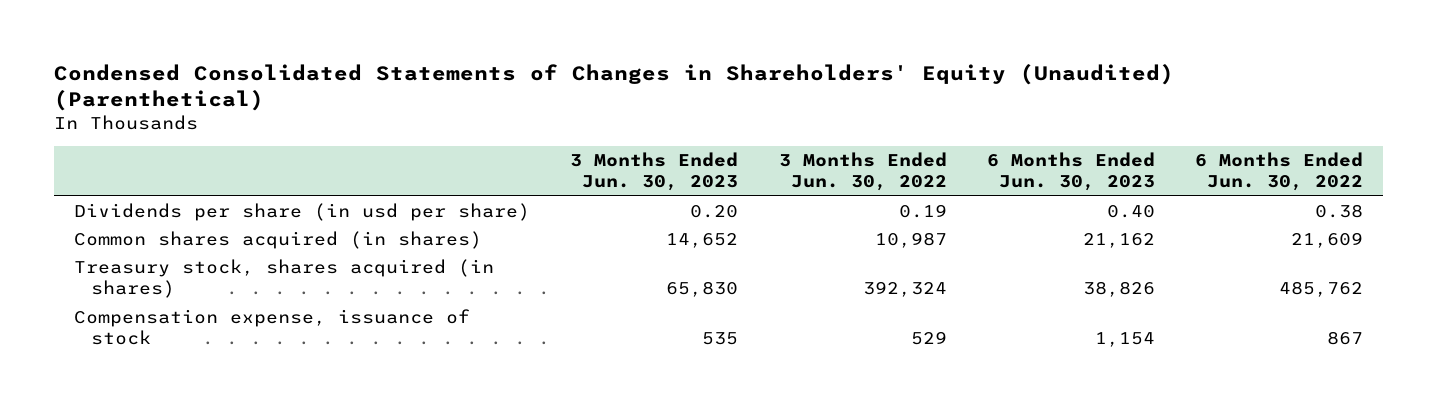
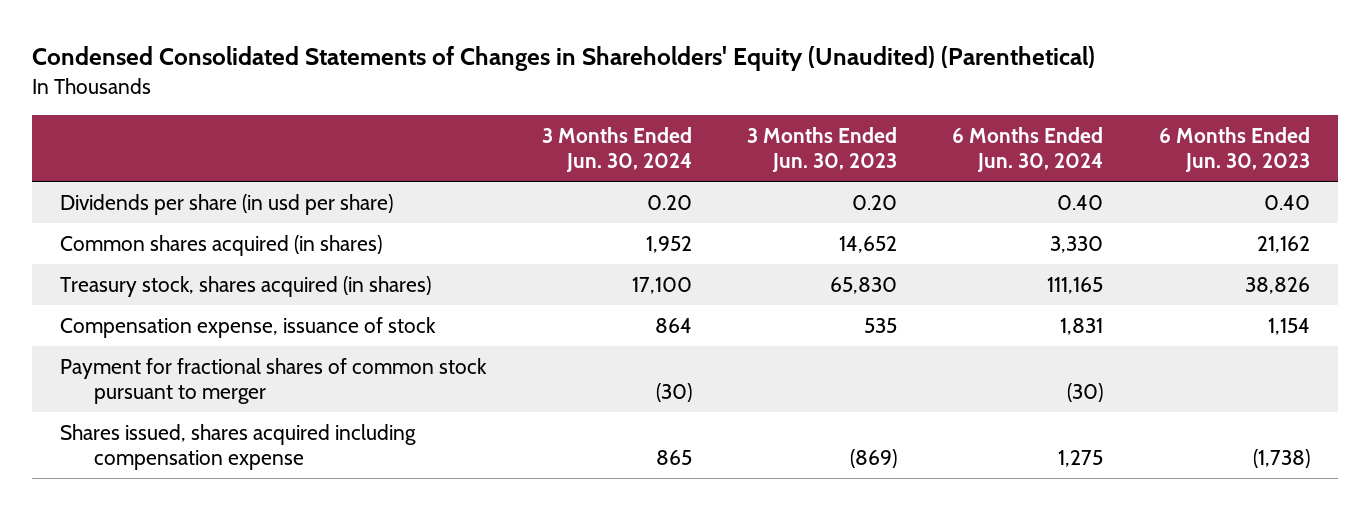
- | 3 Months Ended Jun. 30, 2023 | 3 Months Ended Jun. 30, 2022 | 6 Months Ended Jun. 30, 2023 | 6 Months Ended Jun. 30, 2022
+ | 3 Months Ended Jun. 30, 2024 | 3 Months Ended Jun. 30, 2023 | 6 Months Ended Jun. 30, 2024 | 6 Months Ended Jun. 30, 2023
+ Payment for fractional shares of common stock pursuant to merger | (30) | | (30) |
+ Shares issued, shares acquired including compensation expense | 865 | (869) | 1,275 | (1,738)

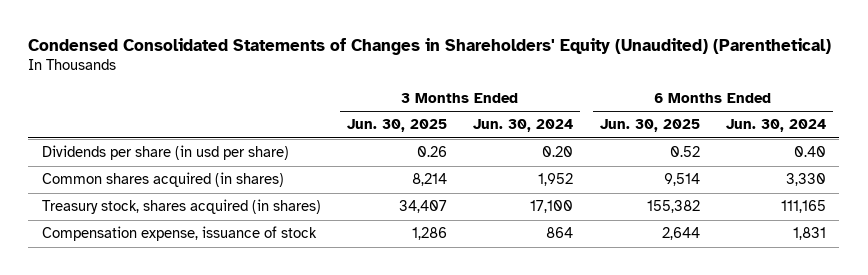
- | 3 Months Ended Jun. 30, 2024 | 3 Months Ended Jun. 30, 2023 | 6 Months Ended Jun. 30, 2024 | 6 Months Ended Jun. 30, 2023
+ | 3 Months Ended Jun. 30, 2025 | 3 Months Ended Jun. 30, 2024 | 6 Months Ended Jun. 30, 2025 | 6 Months Ended Jun. 30, 2024
- Payment for fractional shares of common stock pursuant to merger | (30) | | (30) |
- Shares issued, shares acquired including compensation expense | 865 | (869) | 1,275 | (1,738)

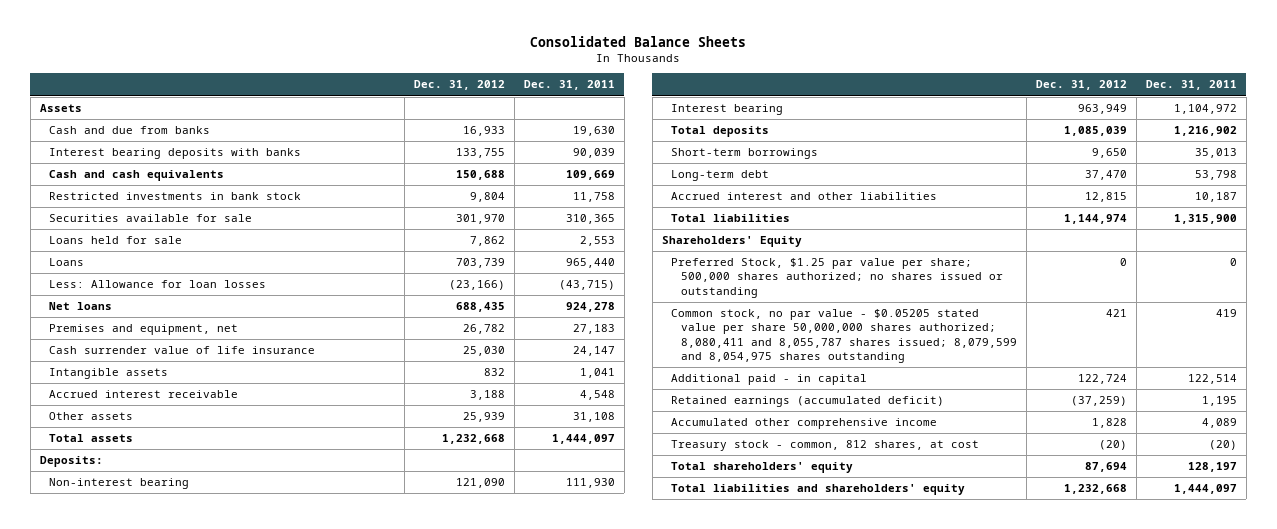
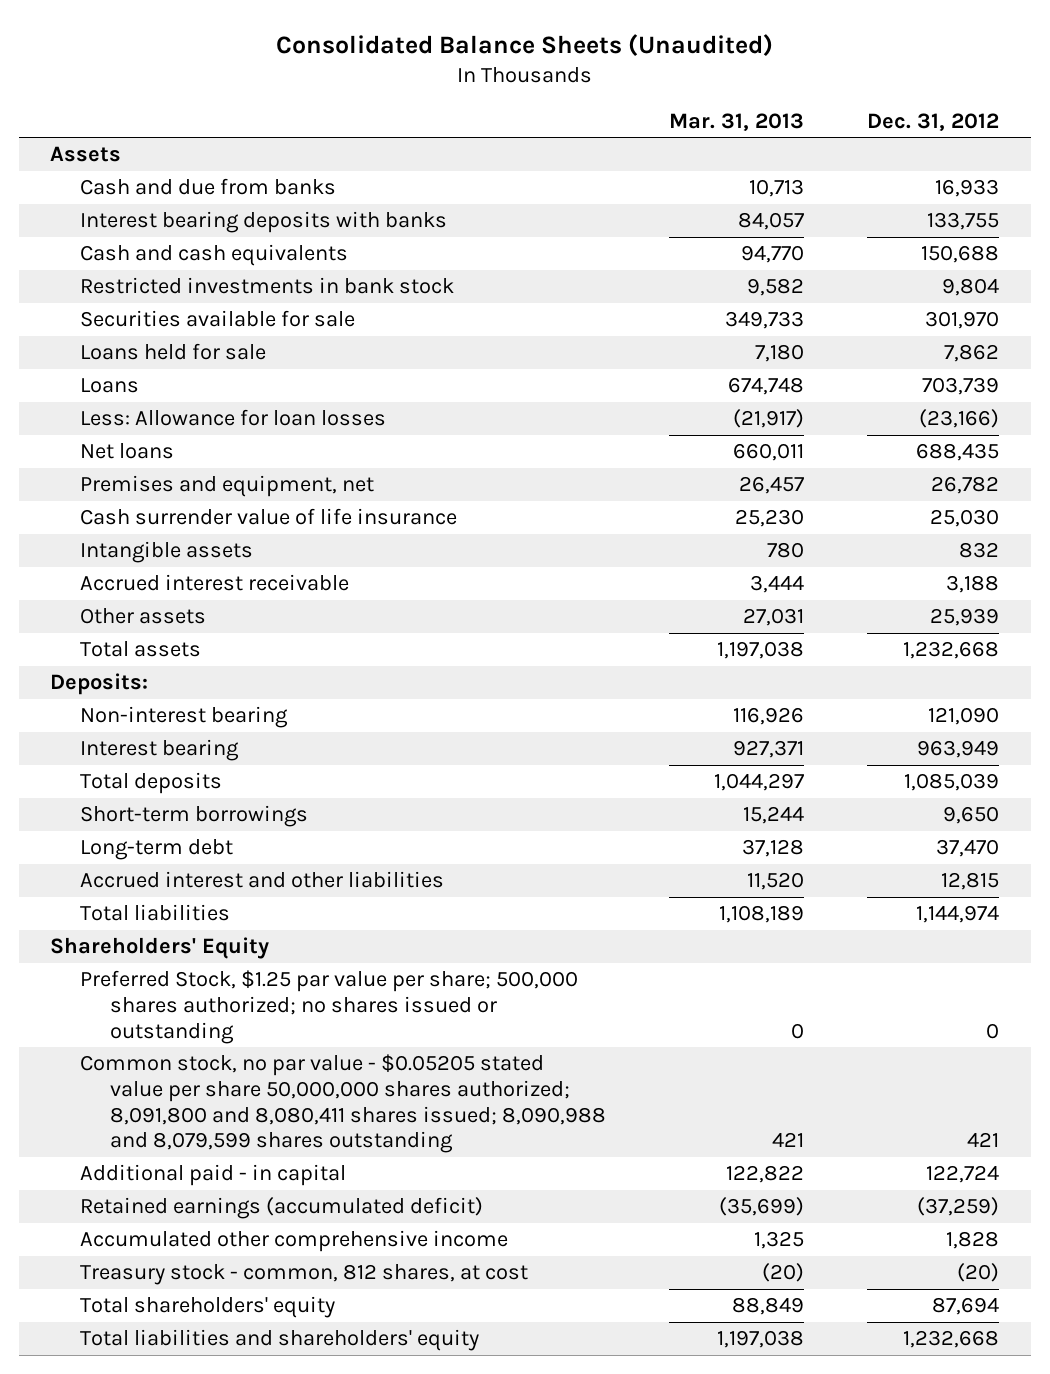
- Consolidated Balance Sheets
+ Consolidated Balance Sheets (Unaudited)
- | Dec. 31, 2012 | Dec. 31, 2011
+ | Mar. 31, 2013 | Dec. 31, 2012
- Common stock, no par value - $0.05205 stated value per share 50,000,000 shares authorized; 8,080,411 and 8,055,787 shares issued; 8,079,599 and 8,054,975 shares outstanding | 421 | 419
+ Common stock, no par value - $0.05205 stated value per share 50,000,000 shares authorized; 8,091,800 and 8,080,411 shares issued; 8,090,988 and 8,079,599 shares outstanding | 421 | 421

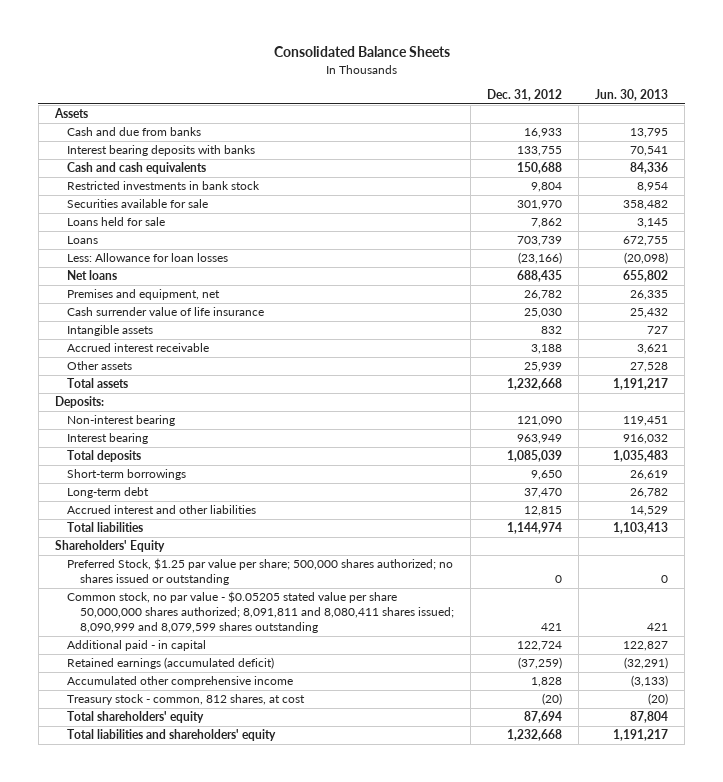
- Consolidated Balance Sheets (Unaudited)
+ Consolidated Balance Sheets
- | Mar. 31, 2013 | Dec. 31, 2012
+ | Dec. 31, 2012 | Jun. 30, 2013
- Common stock, no par value - $0.05205 stated value per share 50,000,000 shares authorized; 8,091,800 and 8,080,411 shares issued; 8,090,988 and 8,079,599 shares outstanding | 421 | 421
+ Common stock, no par value - $0.05205 stated value per share 50,000,000 shares authorized; 8,091,811 and 8,080,411 shares issued; 8,090,999 and 8,079,599 shares outstanding | 421 | 421

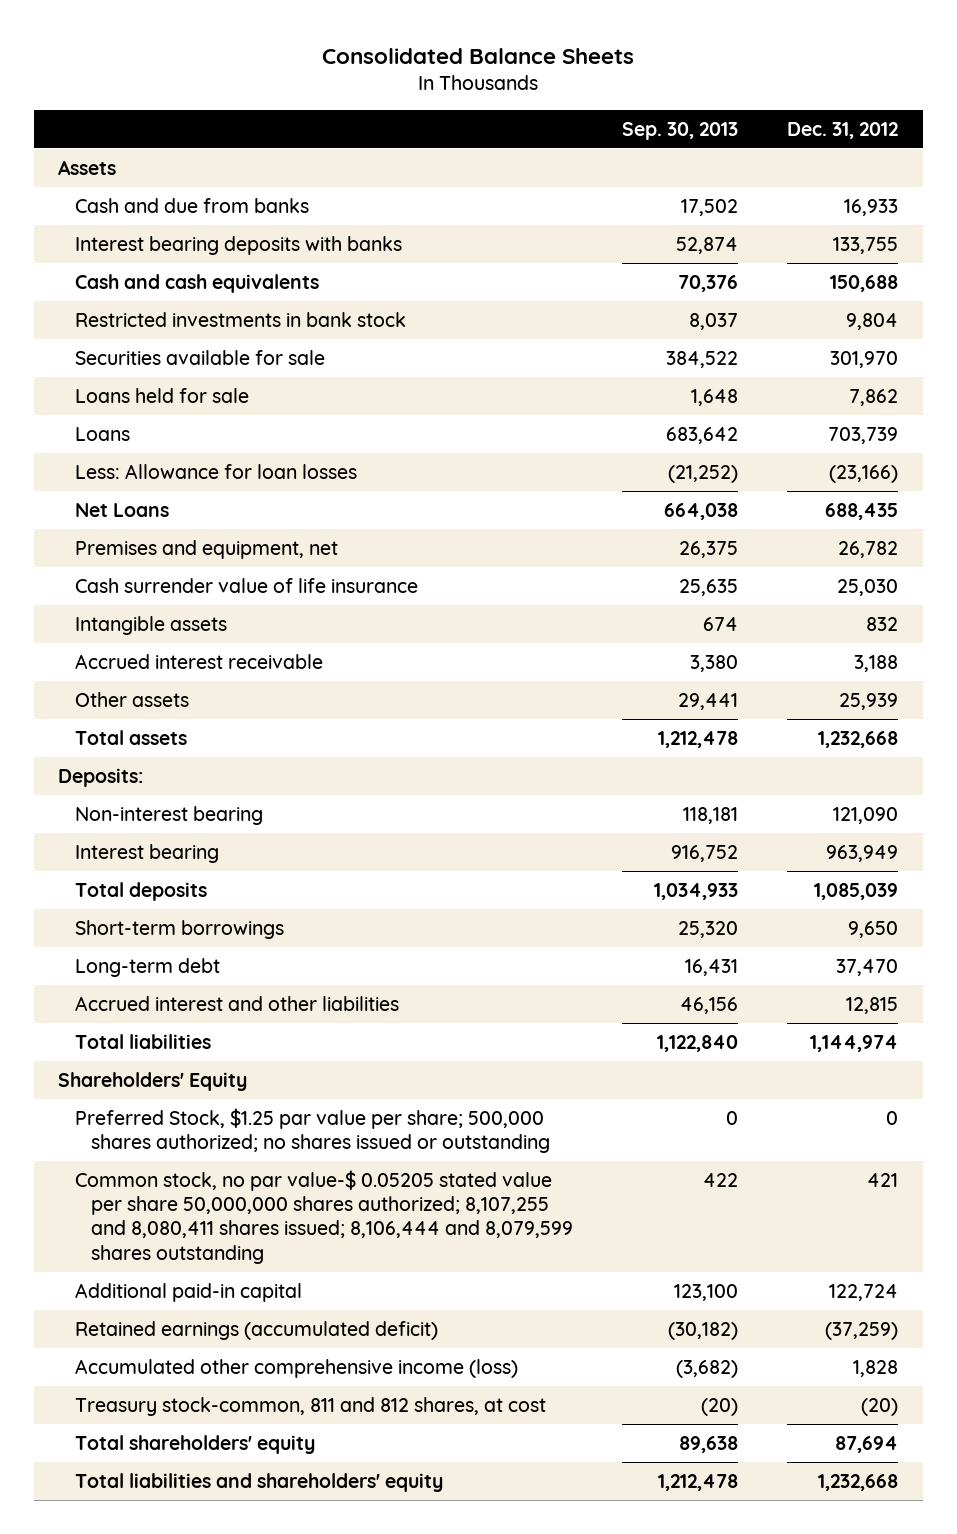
- | Dec. 31, 2012 | Jun. 30, 2013
+ | Sep. 30, 2013 | Dec. 31, 2012
- Net loans | 688,435 | 655,802
+ Net Loans | 664,038 | 688,435
- Common stock, no par value - $0.05205 stated value per share 50,000,000 shares authorized; 8,091,811 and 8,080,411 shares issued; 8,090,999 and 8,079,599 shares outstanding | 421 | 421
- Additional paid - in capital | 122,724 | 122,827
+ Common stock, no par value-$ 0.05205 stated value per share 50,000,000 shares authorized; 8,107,255 and 8,080,411 shares issued; 8,106,444 and 8,079,599 shares outstanding | 422 | 421
+ Additional paid-in capital | 123,100 | 122,724
- Accumulated other comprehensive income | 1,828 | (3,133)
- Treasury stock - common, 812 shares, at cost | (20) | (20)
+ Accumulated other comprehensive income (loss) | (3,682) | 1,828
+ Treasury stock-common, 811 and 812 shares, at cost | (20) | (20)

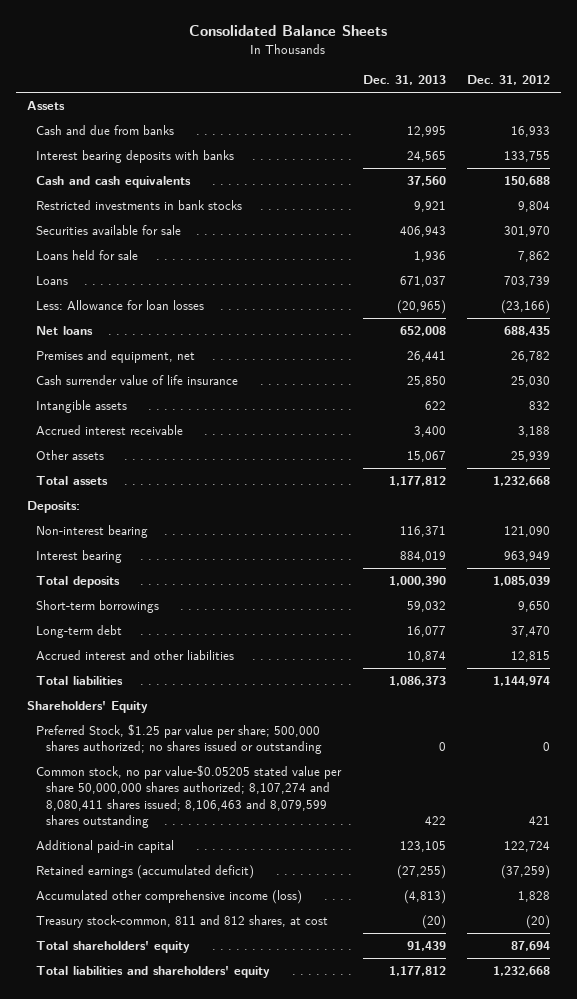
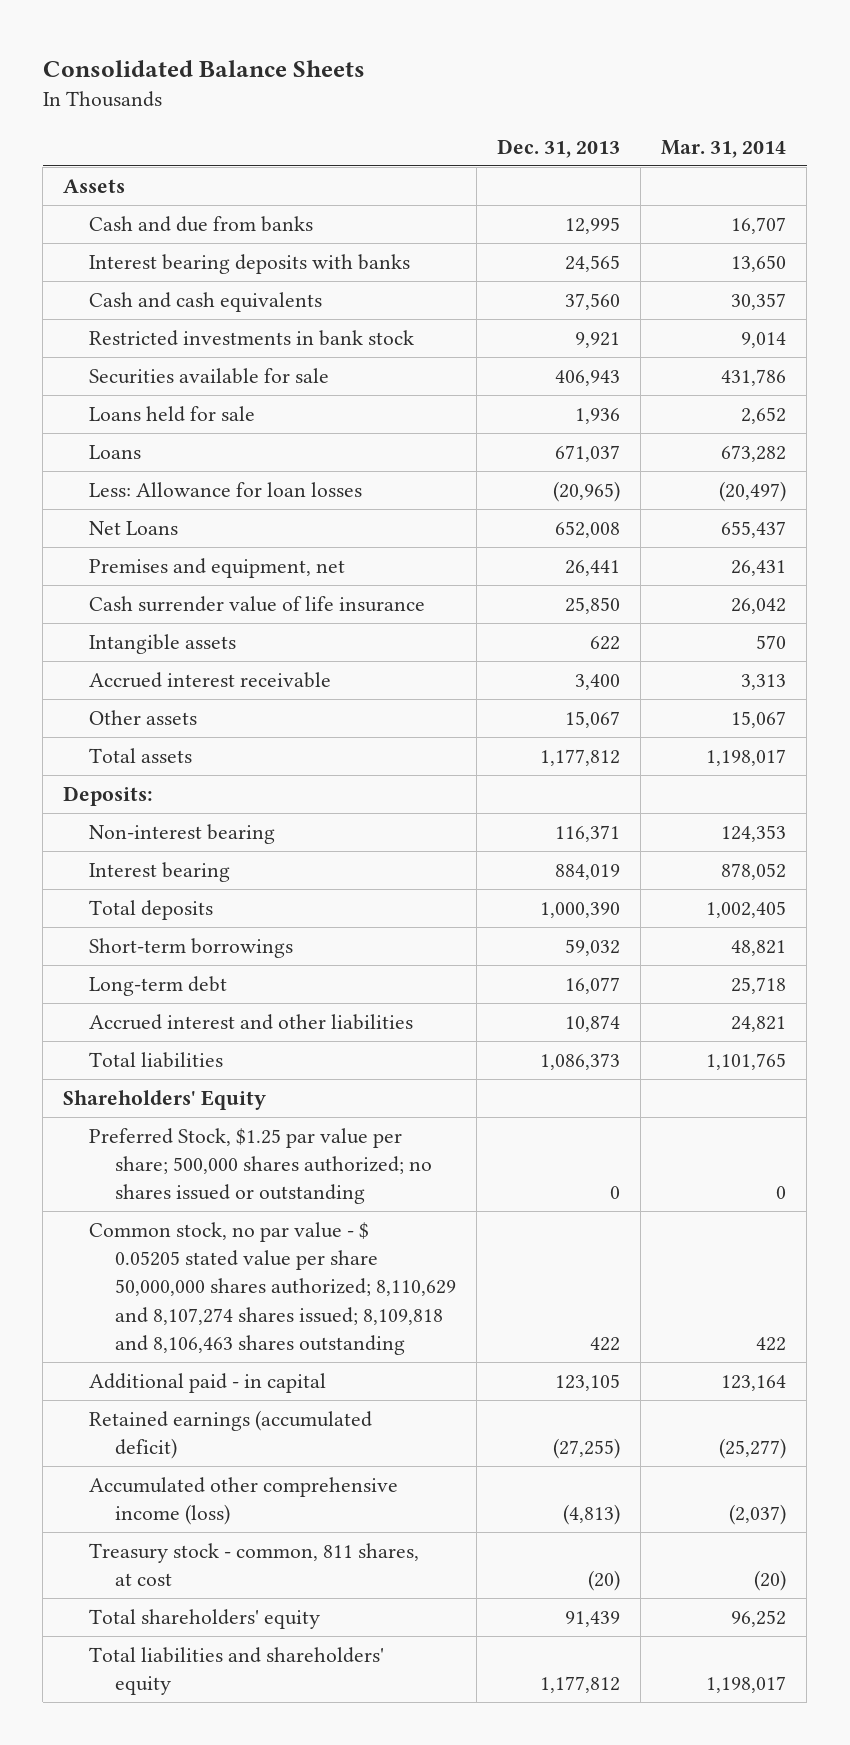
- | Dec. 31, 2013 | Dec. 31, 2012
+ | Dec. 31, 2013 | Mar. 31, 2014
- Restricted investments in bank stocks | 9,921 | 9,804
+ Restricted investments in bank stock | 9,921 | 9,014
- Net loans | 652,008 | 688,435
+ Net Loans | 652,008 | 655,437
- Common stock, no par value-$0.05205 stated value per share 50,000,000 shares authorized; 8,107,274 and 8,080,411 shares issued; 8,106,463 and 8,079,599 shares outstanding | 422 | 421
- Additional paid-in capital | 123,105 | 122,724
+ Common stock, no par value - $ 0.05205 stated value per share 50,000,000 shares authorized; 8,110,629 and 8,107,274 shares issued; 8,109,818 and 8,106,463 shares outstanding | 422 | 422
+ Additional paid - in capital | 123,105 | 123,164
- Treasury stock-common, 811 and 812 shares, at cost | (20) | (20)
+ Treasury stock - common, 811 shares, at cost | (20) | (20)

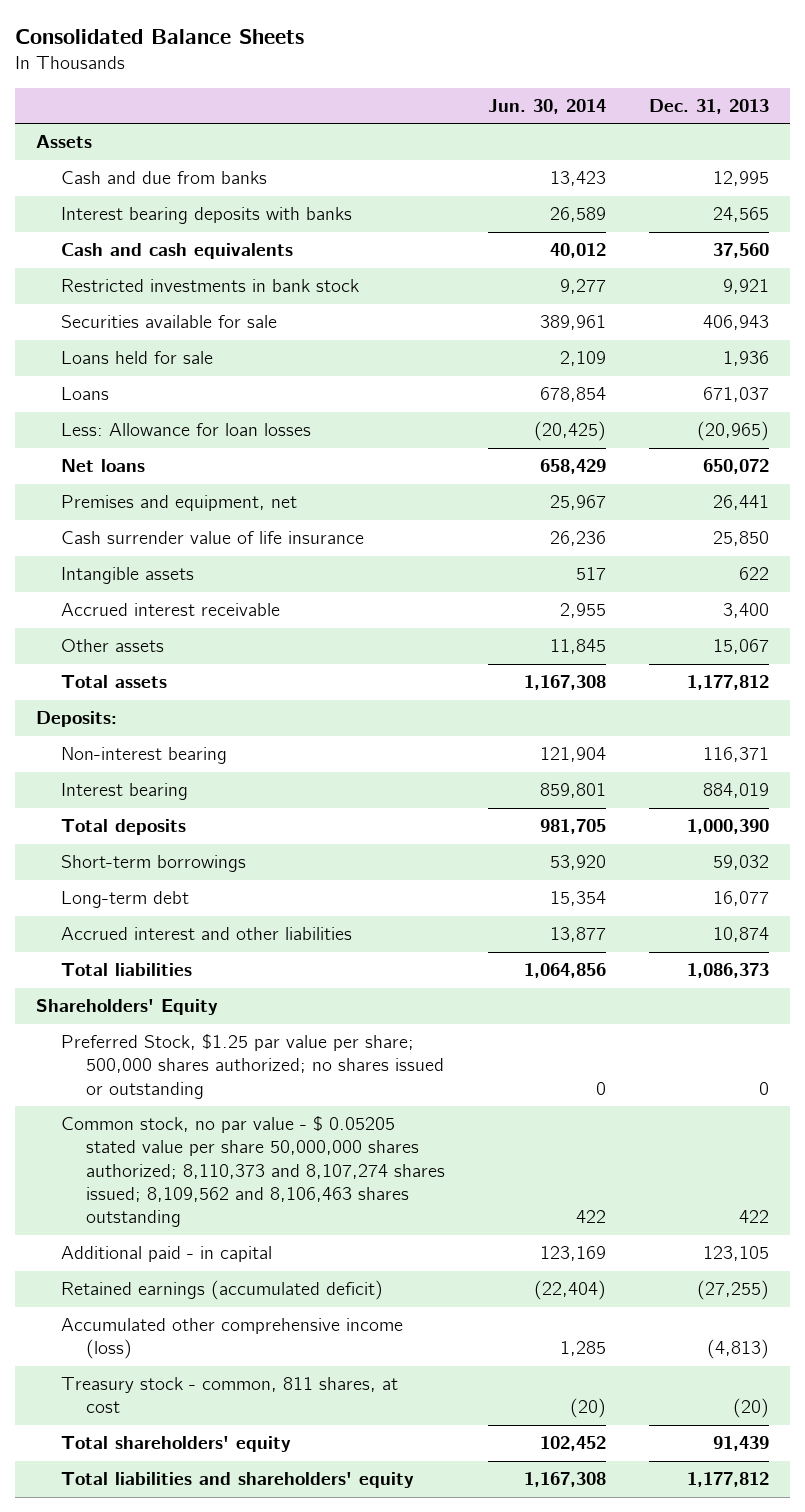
- | Dec. 31, 2013 | Mar. 31, 2014
+ | Jun. 30, 2014 | Dec. 31, 2013
- Net Loans | 652,008 | 655,437
+ Net loans | 658,429 | 650,072
- Common stock, no par value - $ 0.05205 stated value per share 50,000,000 shares authorized; 8,110,629 and 8,107,274 shares issued; 8,109,818 and 8,106,463 shares outstanding | 422 | 422
+ Common stock, no par value - $ 0.05205 stated value per share 50,000,000 shares authorized; 8,110,373 and 8,107,274 shares issued; 8,109,562 and 8,106,463 shares outstanding | 422 | 422

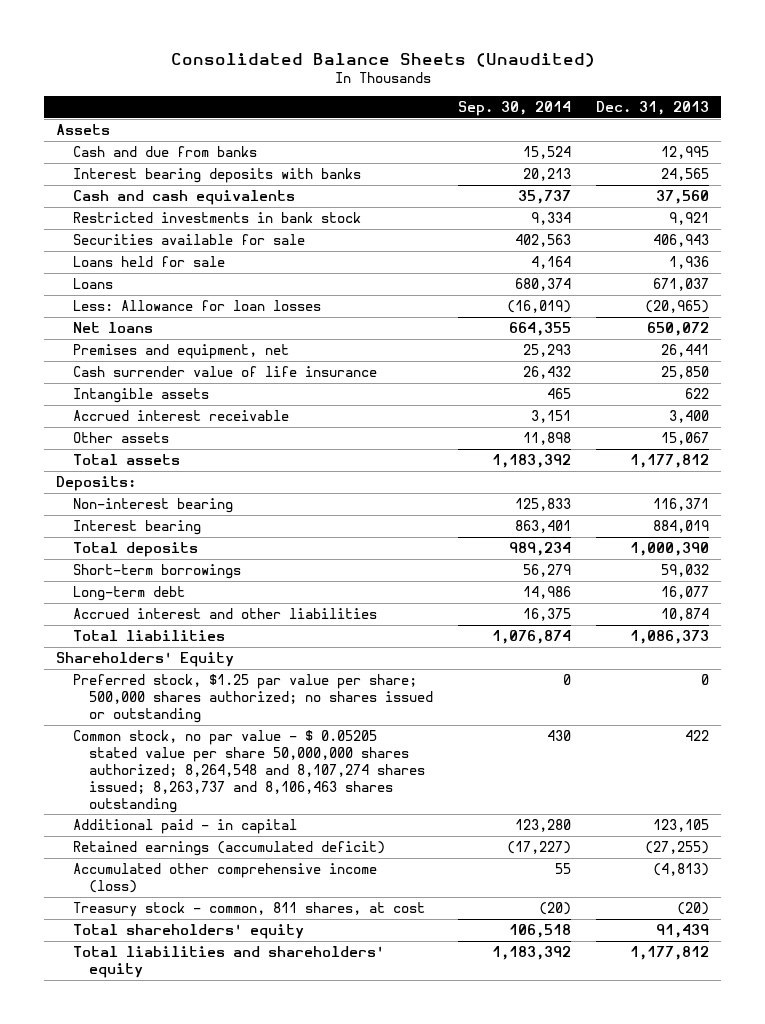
- Consolidated Balance Sheets
+ Consolidated Balance Sheets (Unaudited)
- | Jun. 30, 2014 | Dec. 31, 2013
+ | Sep. 30, 2014 | Dec. 31, 2013
- Preferred Stock, $1.25 par value per share; 500,000 shares authorized; no shares issued or outstanding | 0 | 0
- Common stock, no par value - $ 0.05205 stated value per share 50,000,000 shares authorized; 8,110,373 and 8,107,274 shares issued; 8,109,562 and 8,106,463 shares outstanding | 422 | 422
+ Preferred stock, $1.25 par value per share; 500,000 shares authorized; no shares issued or outstanding | 0 | 0
+ Common stock, no par value - $ 0.05205 stated value per share 50,000,000 shares authorized; 8,264,548 and 8,107,274 shares issued; 8,263,737 and 8,106,463 shares outstanding | 430 | 422

